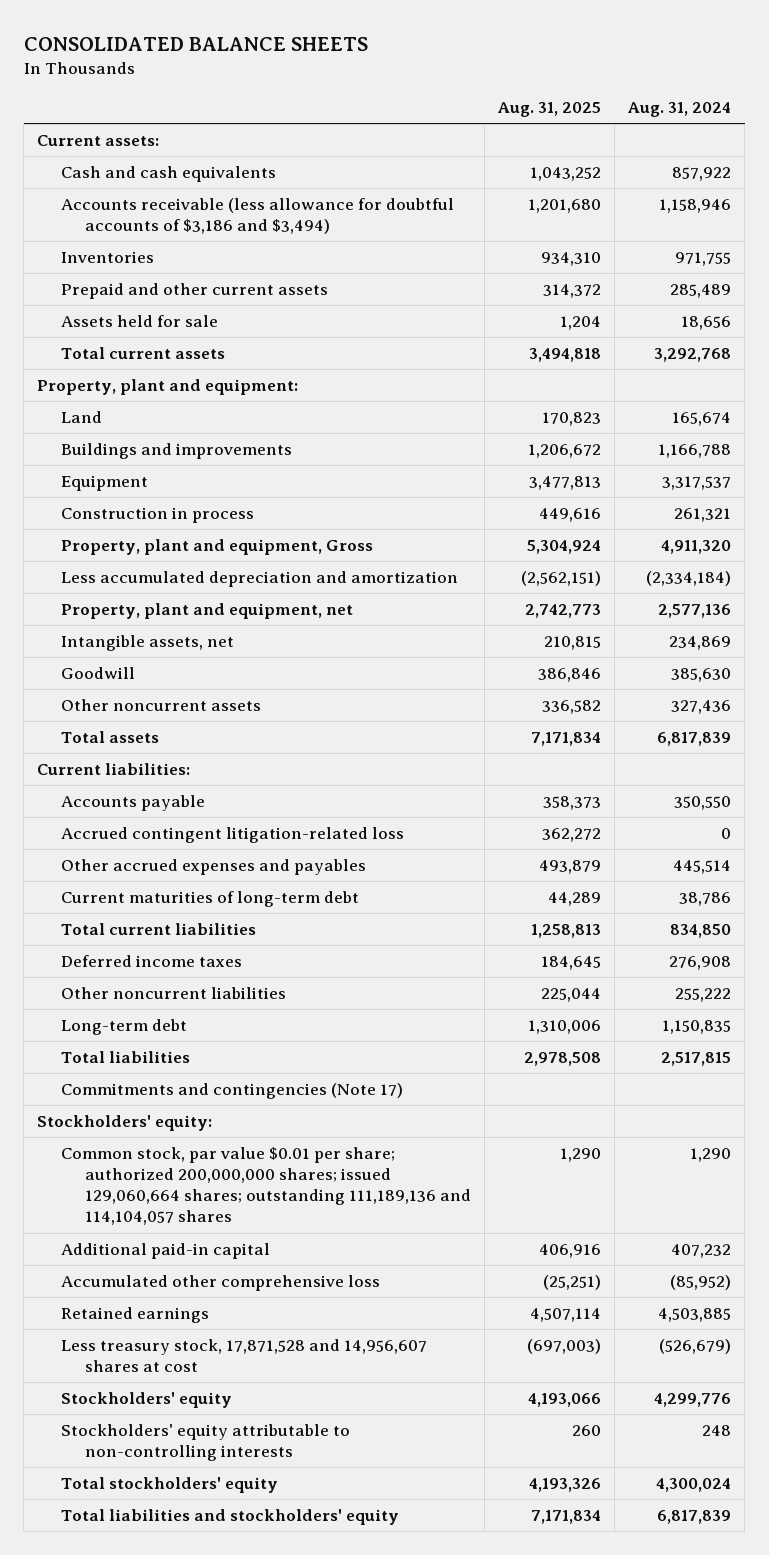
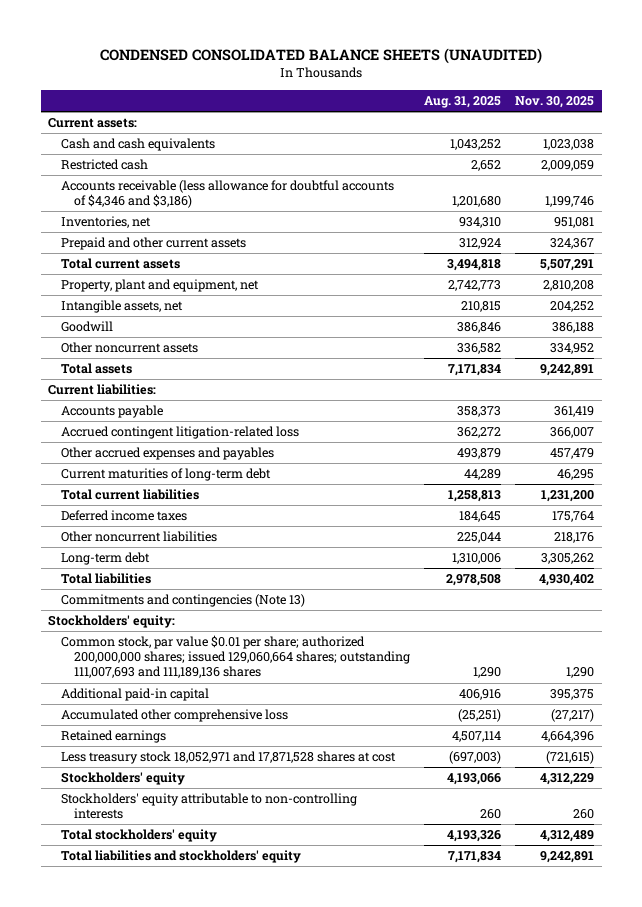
- CONSOLIDATED BALANCE SHEETS
+ CONDENSED CONSOLIDATED BALANCE SHEETS (UNAUDITED)
- | Aug. 31, 2025 | Aug. 31, 2024
+ | Aug. 31, 2025 | Nov. 30, 2025
- Accounts receivable (less allowance for doubtful accounts of $3,186 and $3,494) | 1,201,680 | 1,158,946
- Inventories | 934,310 | 971,755
- Prepaid and other current assets | 314,372 | 285,489
- Assets held for sale | 1,204 | 18,656
+ Restricted cash | 2,652 | 2,009,059
+ Accounts receivable (less allowance for doubtful accounts of $4,346 and $3,186) | 1,201,680 | 1,199,746
+ Inventories, net | 934,310 | 951,081
+ Prepaid and other current assets | 312,924 | 324,367
- Property, plant and equipment:
- Land | 170,823 | 165,674
- Buildings and improvements | 1,206,672 | 1,166,788
- Equipment | 3,477,813 | 3,317,537
- Construction in process | 449,616 | 261,321
- Property, plant and equipment, Gross | 5,304,924 | 4,911,320
- Less accumulated depreciation and amortization | (2,562,151) | (2,334,184)
- Commitments and contingencies (Note 17)
+ Commitments and contingencies (Note 13)
- Common stock, par value $0.01 per share; authorized 200,000,000 shares; issued 129,060,664 shares; outstanding 111,189,136 and 114,104,057 shares | 1,290 | 1,290
+ Common stock, par value $0.01 per share; authorized 200,000,000 shares; issued 129,060,664 shares; outstanding 111,007,693 and 111,189,136 shares | 1,290 | 1,290
- Less treasury stock, 17,871,528 and 14,956,607 shares at cost | (697,003) | (526,679)
+ Less treasury stock 18,052,971 and 17,871,528 shares at cost | (697,003) | (721,615)

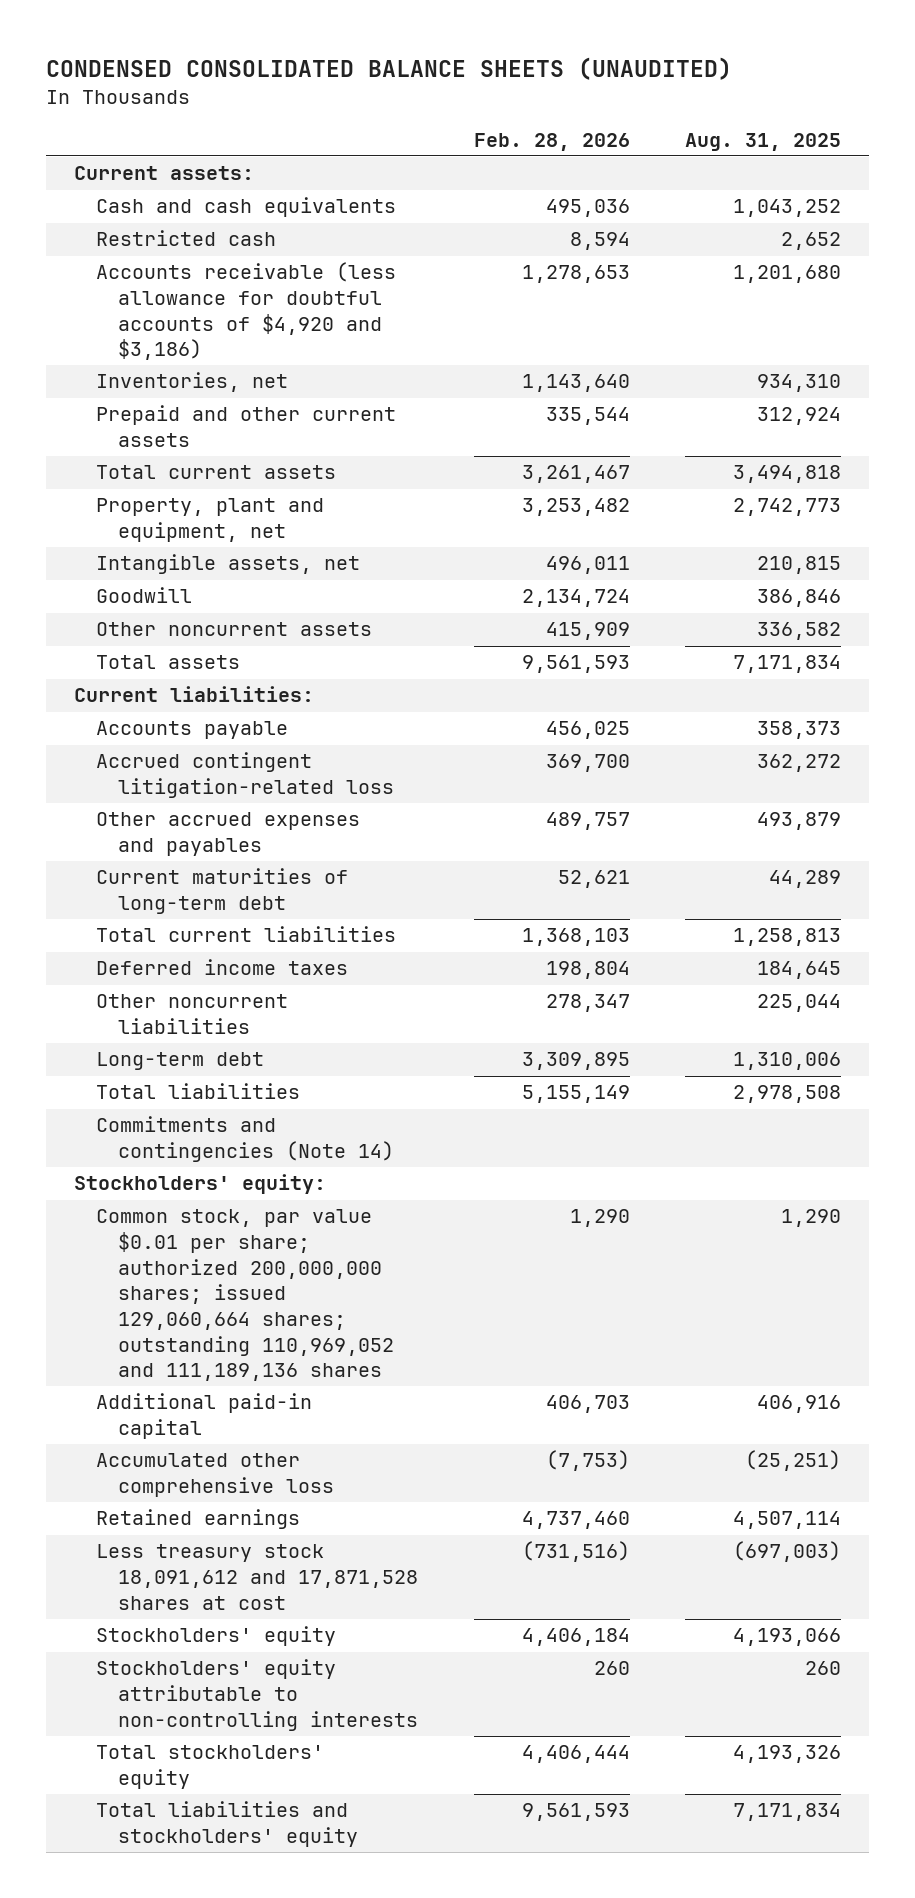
- | Aug. 31, 2025 | Nov. 30, 2025
+ | Feb. 28, 2026 | Aug. 31, 2025
- Accounts receivable (less allowance for doubtful accounts of $4,346 and $3,186) | 1,201,680 | 1,199,746
+ Accounts receivable (less allowance for doubtful accounts of $4,920 and $3,186) | 1,278,653 | 1,201,680
- Commitments and contingencies (Note 13)
+ Commitments and contingencies (Note 14)
- Common stock, par value $0.01 per share; authorized 200,000,000 shares; issued 129,060,664 shares; outstanding 111,007,693 and 111,189,136 shares | 1,290 | 1,290
+ Common stock, par value $0.01 per share; authorized 200,000,000 shares; issued 129,060,664 shares; outstanding 110,969,052 and 111,189,136 shares | 1,290 | 1,290
- Less treasury stock 18,052,971 and 17,871,528 shares at cost | (697,003) | (721,615)
+ Less treasury stock 18,091,612 and 17,871,528 shares at cost | (731,516) | (697,003)

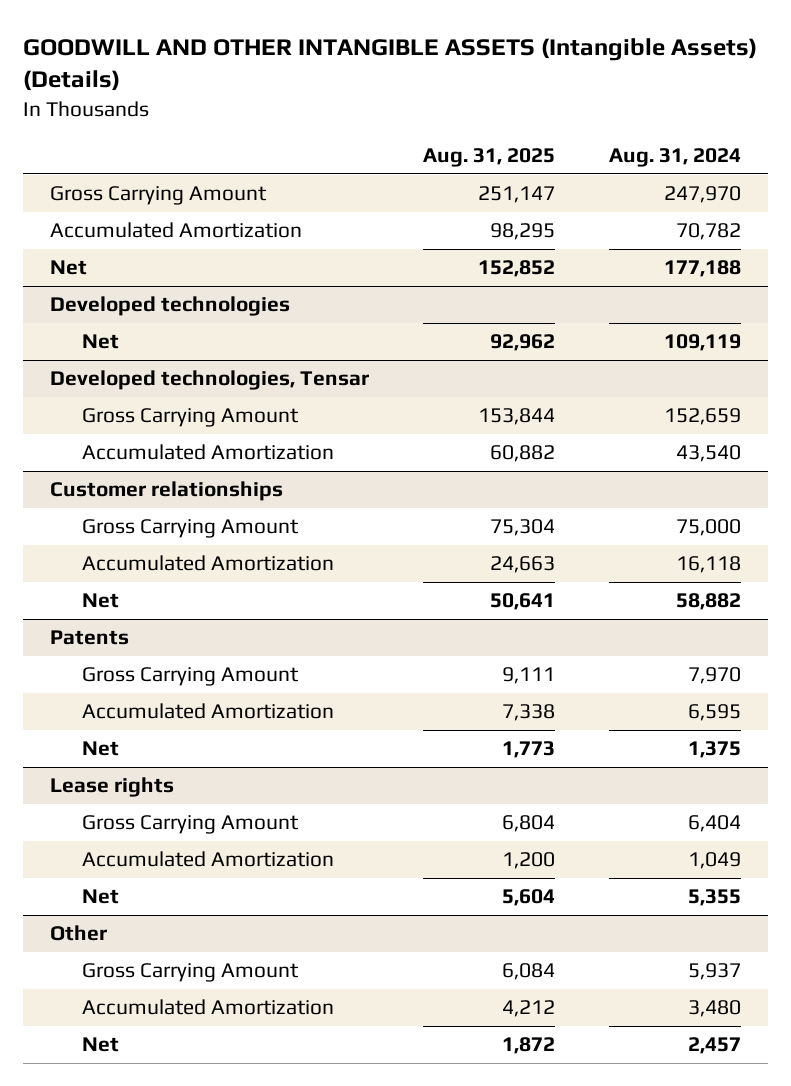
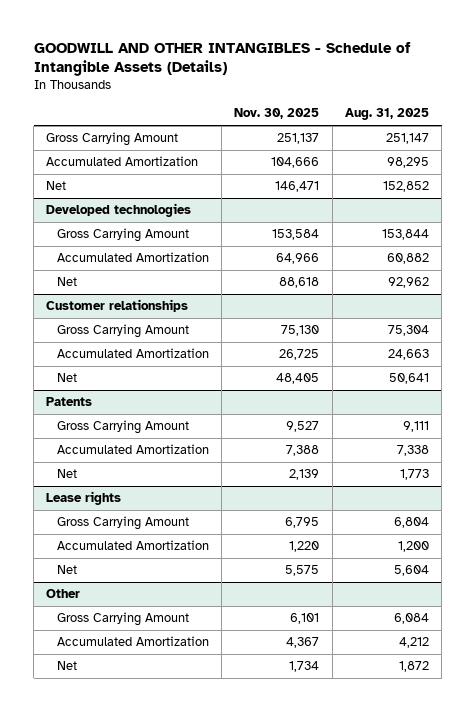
- GOODWILL AND OTHER INTANGIBLE ASSETS (Intangible Assets) (Details)
+ GOODWILL AND OTHER INTANGIBLES - Schedule of Intangible Assets (Details)
- | Aug. 31, 2025 | Aug. 31, 2024
+ | Nov. 30, 2025 | Aug. 31, 2025
- Developed technologies, Tensar
@ Developed technologies
moved down: Net | 88,618 | 92,962

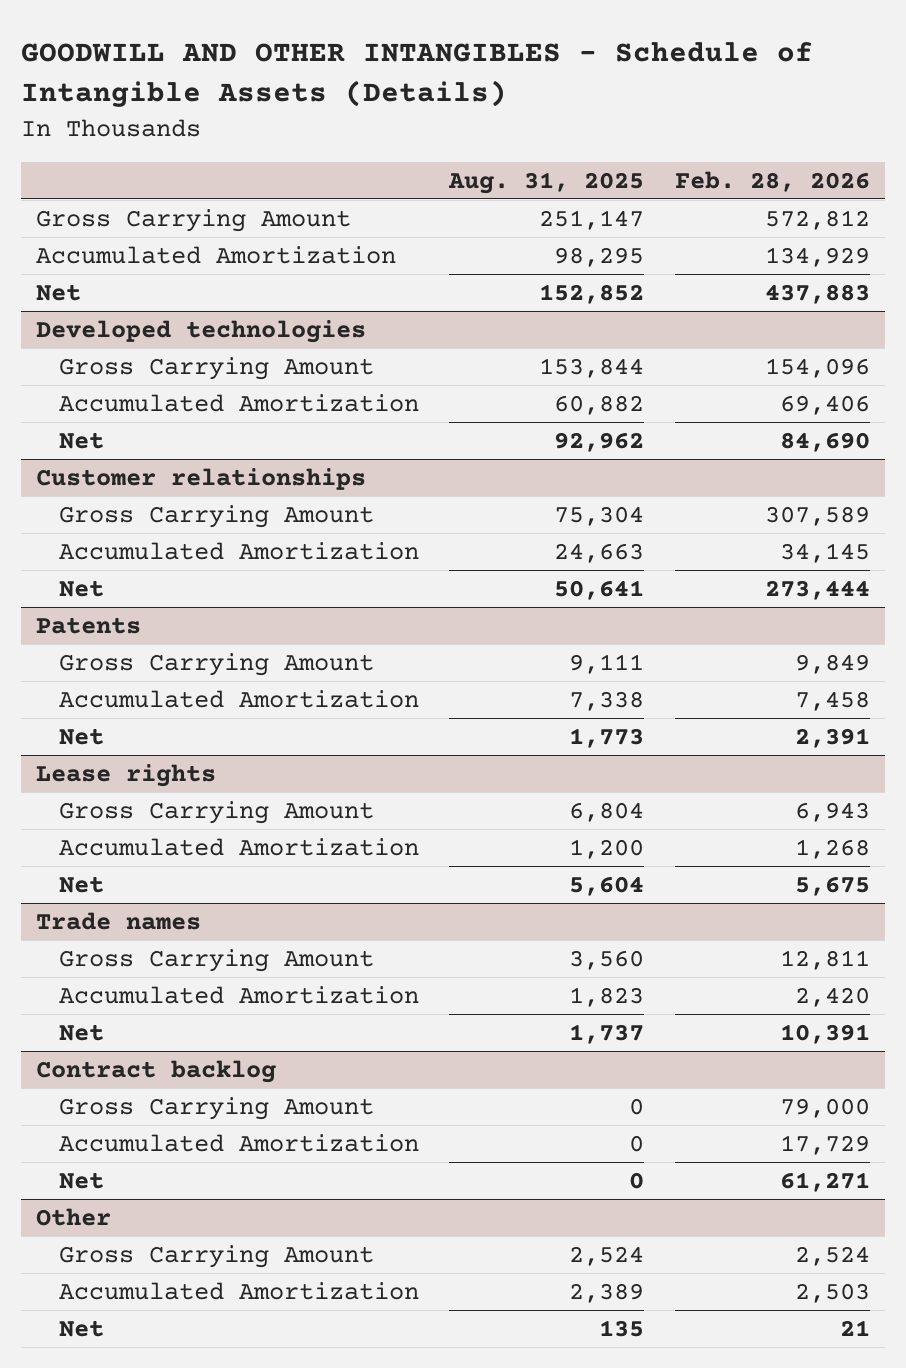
- | Nov. 30, 2025 | Aug. 31, 2025
+ | Aug. 31, 2025 | Feb. 28, 2026
+ Trade names
+ Gross Carrying Amount | 3,560 | 12,811
+ Accumulated Amortization | 1,823 | 2,420
+ Net | 1,737 | 10,391
+ Contract backlog
+ Gross Carrying Amount | 0 | 79,000
+ Accumulated Amortization | 0 | 17,729
+ Net | 0 | 61,271
@ Other
- Gross Carrying Amount | 6,101 | 6,084
- Accumulated Amortization | 4,367 | 4,212
- Net | 1,734 | 1,872
+ Gross Carrying Amount | 2,524 | 2,524
+ Accumulated Amortization | 2,389 | 2,503
+ Net | 135 | 21

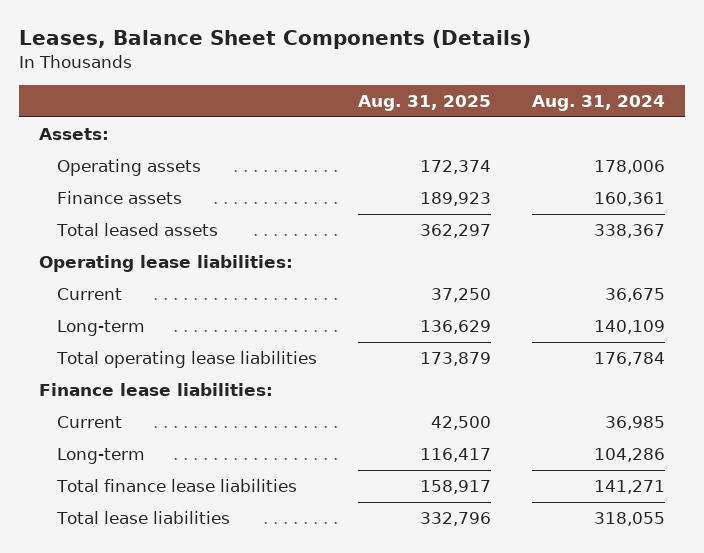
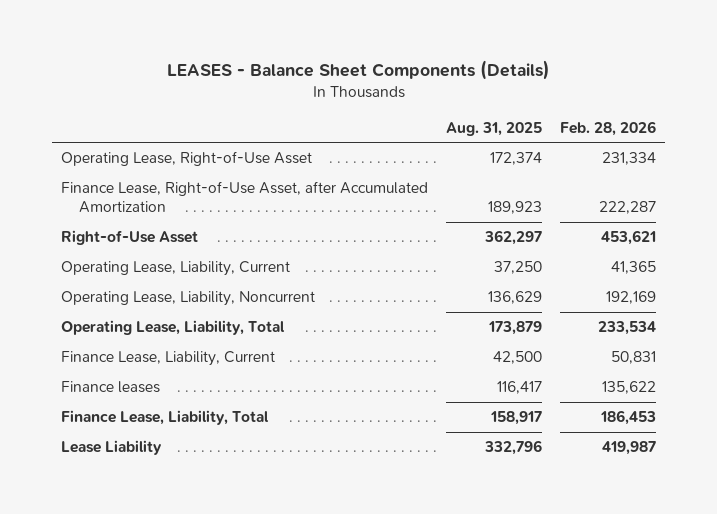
- Leases, Balance Sheet Components (Details)
+ LEASES - Balance Sheet Components (Details)
- | Aug. 31, 2025 | Aug. 31, 2024
+ | Aug. 31, 2025 | Feb. 28, 2026
- Assets:
- Operating assets | 172,374 | 178,006
- Finance assets | 189,923 | 160,361
- Total leased assets | 362,297 | 338,367
- Operating lease liabilities:
- Current | 37,250 | 36,675
- Long-term | 136,629 | 140,109
- Total operating lease liabilities | 173,879 | 176,784
- Finance lease liabilities:
- Current | 42,500 | 36,985
- Long-term | 116,417 | 104,286
- Total finance lease liabilities | 158,917 | 141,271
- Total lease liabilities | 332,796 | 318,055
+ Operating Lease, Right-of-Use Asset | 172,374 | 231,334
+ Finance Lease, Right-of-Use Asset, after Accumulated Amortization | 189,923 | 222,287
+ Right-of-Use Asset | 362,297 | 453,621
+ Operating Lease, Liability, Current | 37,250 | 41,365
+ Operating Lease, Liability, Noncurrent | 136,629 | 192,169
+ Operating Lease, Liability, Total | 173,879 | 233,534
+ Finance Lease, Liability, Current | 42,500 | 50,831
+ Finance leases | 116,417 | 135,622
+ Finance Lease, Liability, Total | 158,917 | 186,453
+ Lease Liability | 332,796 | 419,987

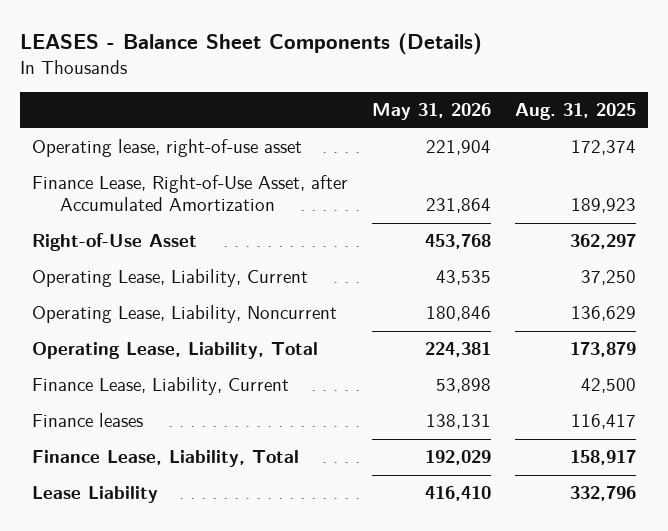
- | Aug. 31, 2025 | Feb. 28, 2026
+ | May 31, 2026 | Aug. 31, 2025
- Operating Lease, Right-of-Use Asset | 172,374 | 231,334
+ Operating lease, right-of-use asset | 221,904 | 172,374

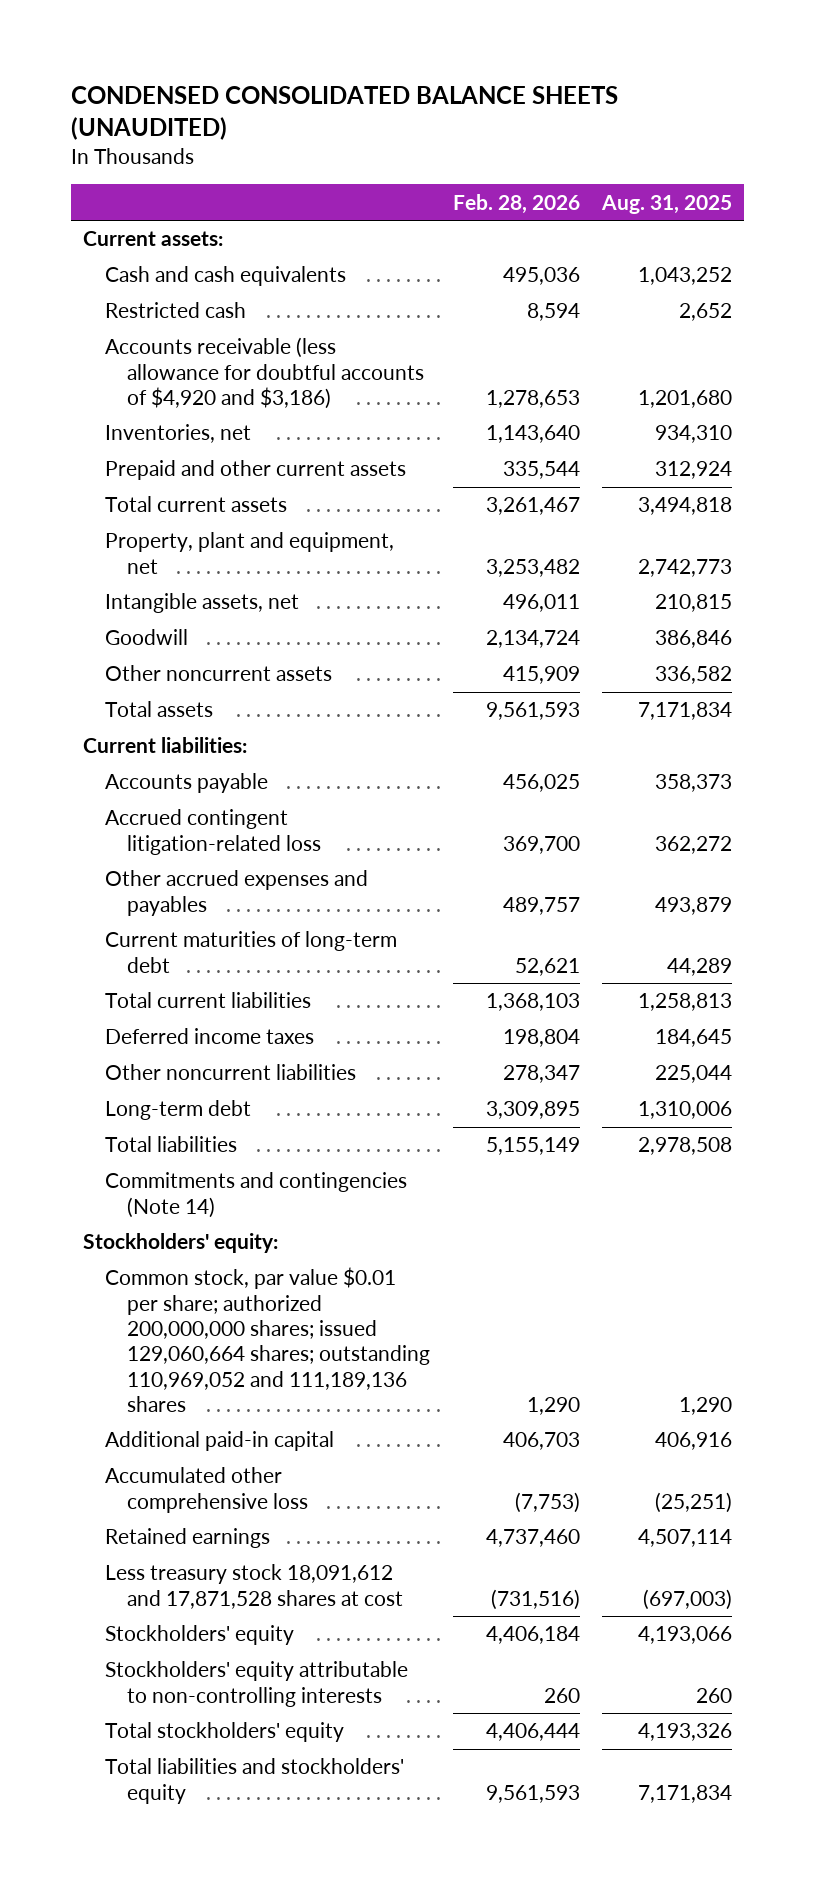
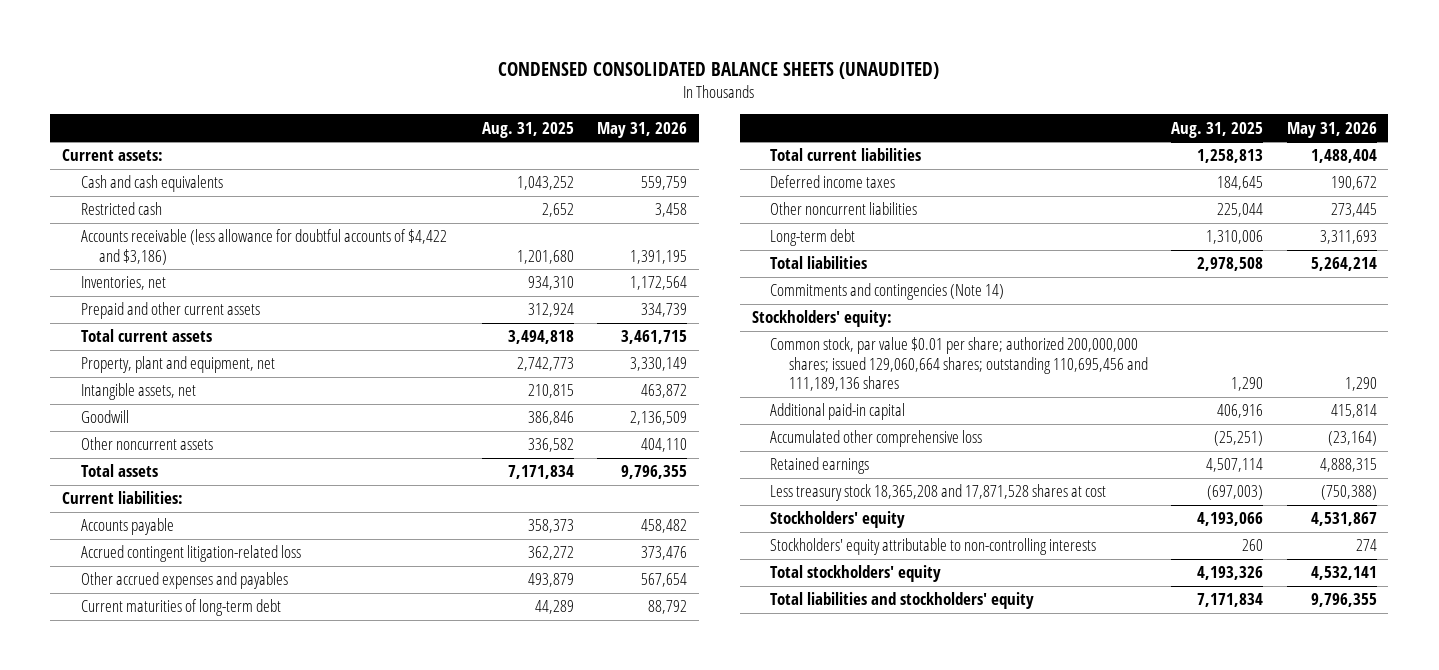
- | Feb. 28, 2026 | Aug. 31, 2025
+ | Aug. 31, 2025 | May 31, 2026
- Accounts receivable (less allowance for doubtful accounts of $4,920 and $3,186) | 1,278,653 | 1,201,680
+ Accounts receivable (less allowance for doubtful accounts of $4,422 and $3,186) | 1,201,680 | 1,391,195
- Common stock, par value $0.01 per share; authorized 200,000,000 shares; issued 129,060,664 shares; outstanding 110,969,052 and 111,189,136 shares | 1,290 | 1,290
+ Common stock, par value $0.01 per share; authorized 200,000,000 shares; issued 129,060,664 shares; outstanding 110,695,456 and 111,189,136 shares | 1,290 | 1,290
- Less treasury stock 18,091,612 and 17,871,528 shares at cost | (731,516) | (697,003)
+ Less treasury stock 18,365,208 and 17,871,528 shares at cost | (697,003) | (750,388)

